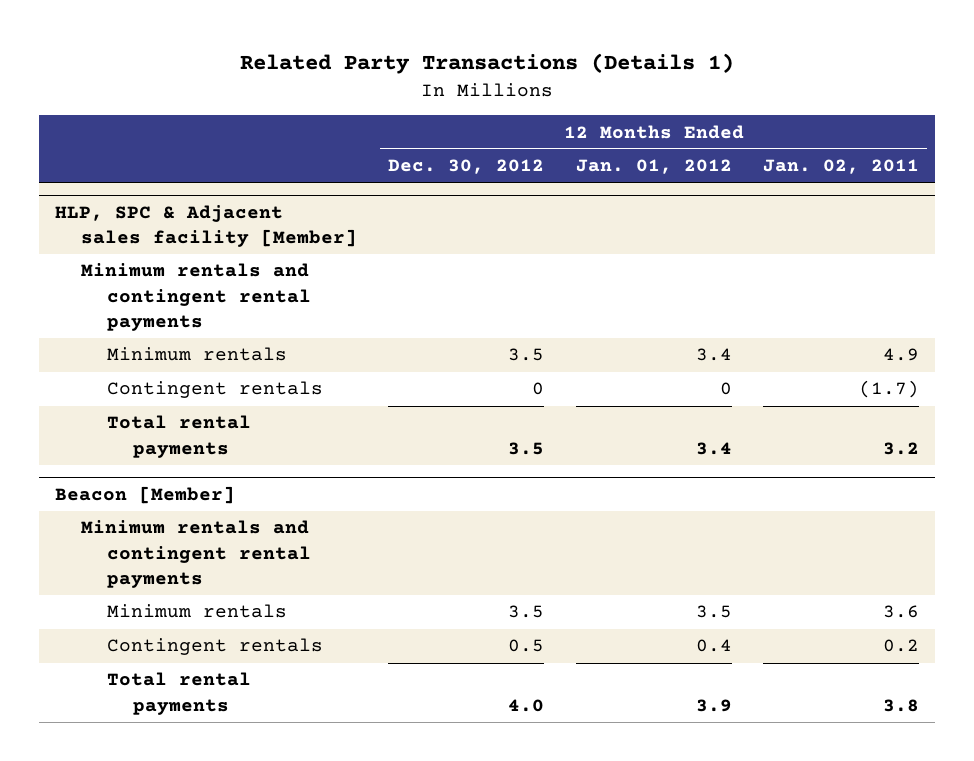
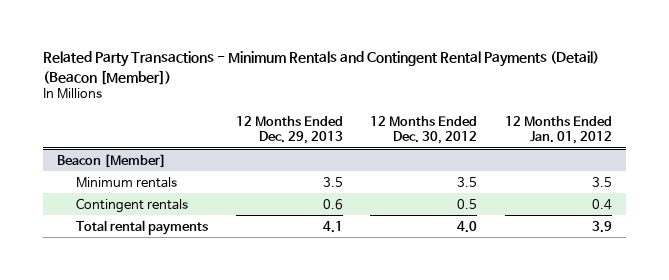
- Related Party Transactions (Details 1)
+ Related Party Transactions - Minimum Rentals and Contingent Rental Payments (Detail) (Beacon [Member])
- | 12 Months Ended Dec. 30, 2012 | 12 Months Ended Jan. 01, 2012 | 12 Months Ended Jan. 02, 2011
+ | 12 Months Ended Dec. 29, 2013 | 12 Months Ended Dec. 30, 2012 | 12 Months Ended Jan. 01, 2012
- HLP, SPC & Adjacent sales facility [Member]
- Minimum rentals and contingent rental payments
- Minimum rentals | 3.5 | 3.4 | 4.9
- Contingent rentals | 0 | 0 | (1.7)
- Total rental payments | 3.5 | 3.4 | 3.2
@ Beacon [Member]
- Minimum rentals and contingent rental payments

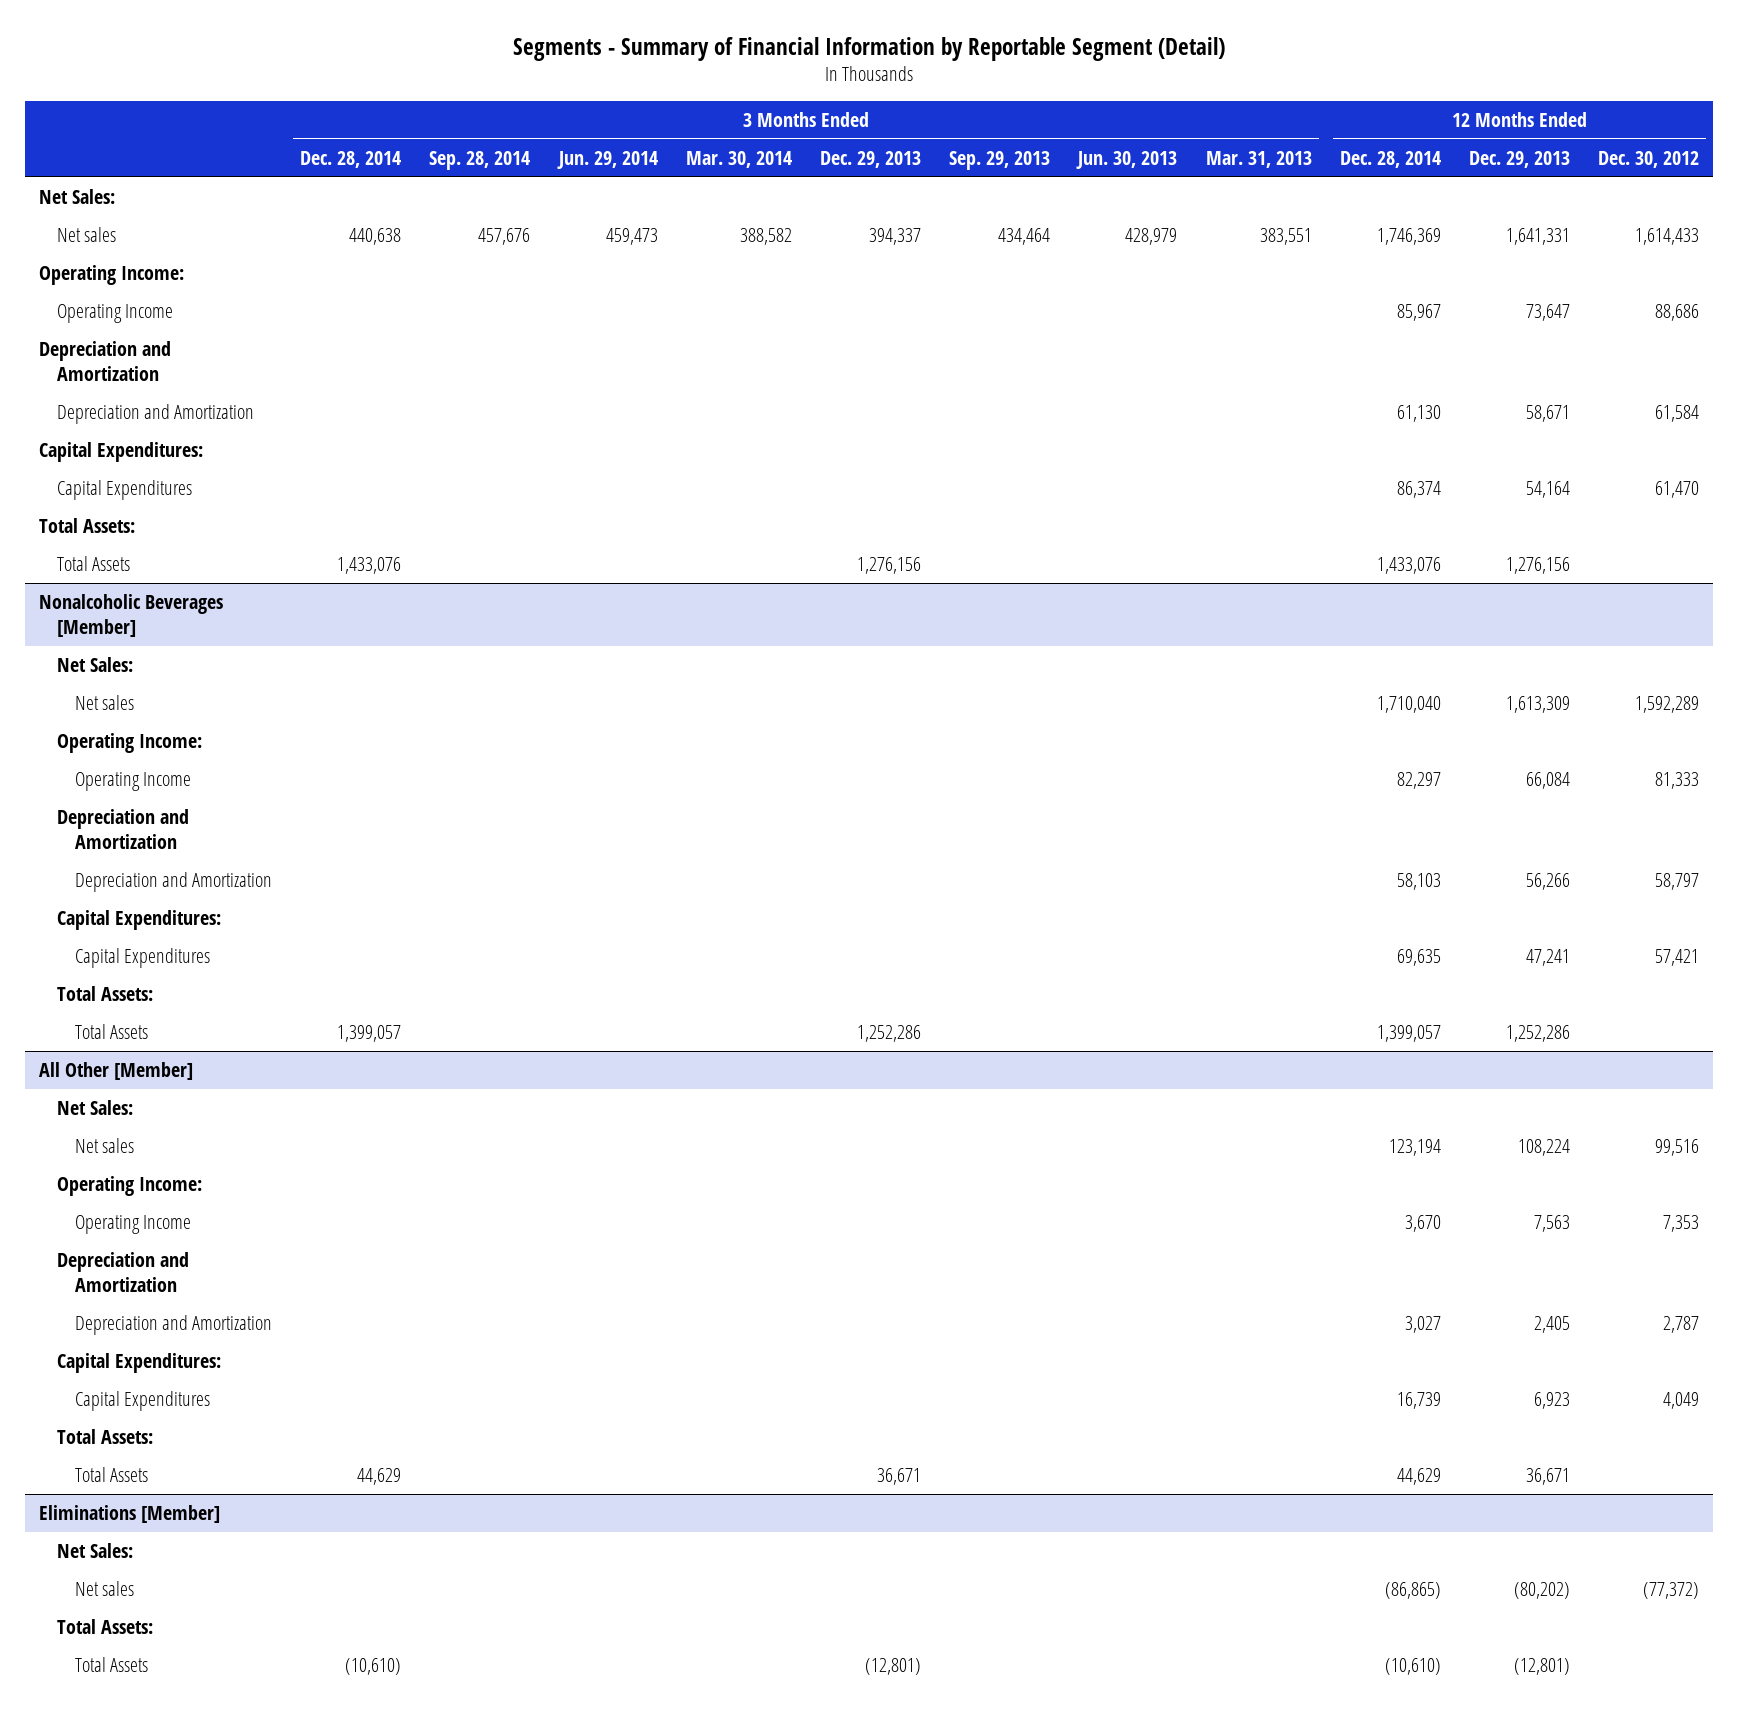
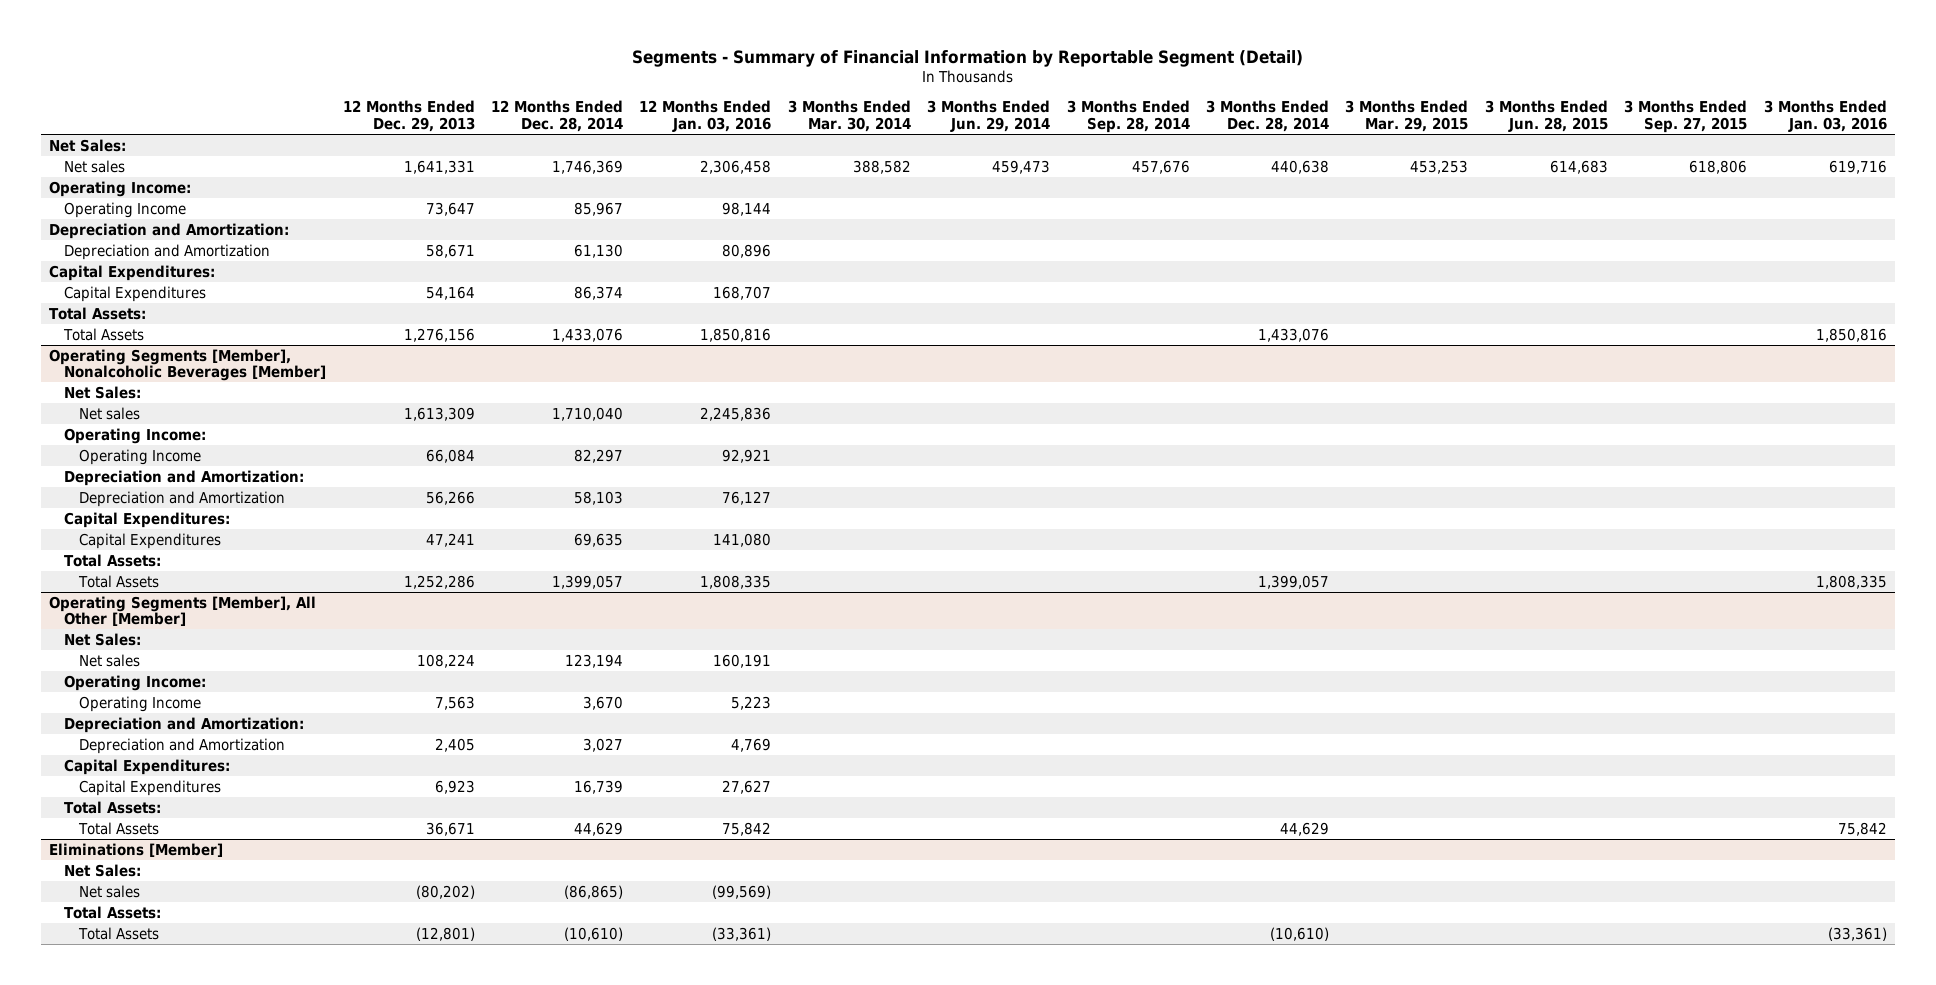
- | 3 Months Ended Dec. 28, 2014 | 3 Months Ended Sep. 28, 2014 | 3 Months Ended Jun. 29, 2014 | 3 Months Ended Mar. 30, 2014 | 3 Months Ended Dec. 29, 2013 | 3 Months Ended Sep. 29, 2013 | 3 Months Ended Jun. 30, 2013 | 3 Months Ended Mar. 31, 2013 | 12 Months Ended Dec. 28, 2014 | 12 Months Ended Dec. 29, 2013 | 12 Months Ended Dec. 30, 2012
+ | 12 Months Ended Dec. 29, 2013 | 12 Months Ended Dec. 28, 2014 | 12 Months Ended Jan. 03, 2016 | 3 Months Ended Mar. 30, 2014 | 3 Months Ended Jun. 29, 2014 | 3 Months Ended Sep. 28, 2014 | 3 Months Ended Dec. 28, 2014 | 3 Months Ended Mar. 29, 2015 | 3 Months Ended Jun. 28, 2015 | 3 Months Ended Sep. 27, 2015 | 3 Months Ended Jan. 03, 2016
- Depreciation and Amortization
+ Depreciation and Amortization:
- Nonalcoholic Beverages [Member]
+ Operating Segments [Member], Nonalcoholic Beverages [Member]
- Depreciation and Amortization
+ Depreciation and Amortization:
- All Other [Member]
+ Operating Segments [Member], All Other [Member]
- Depreciation and Amortization
+ Depreciation and Amortization:

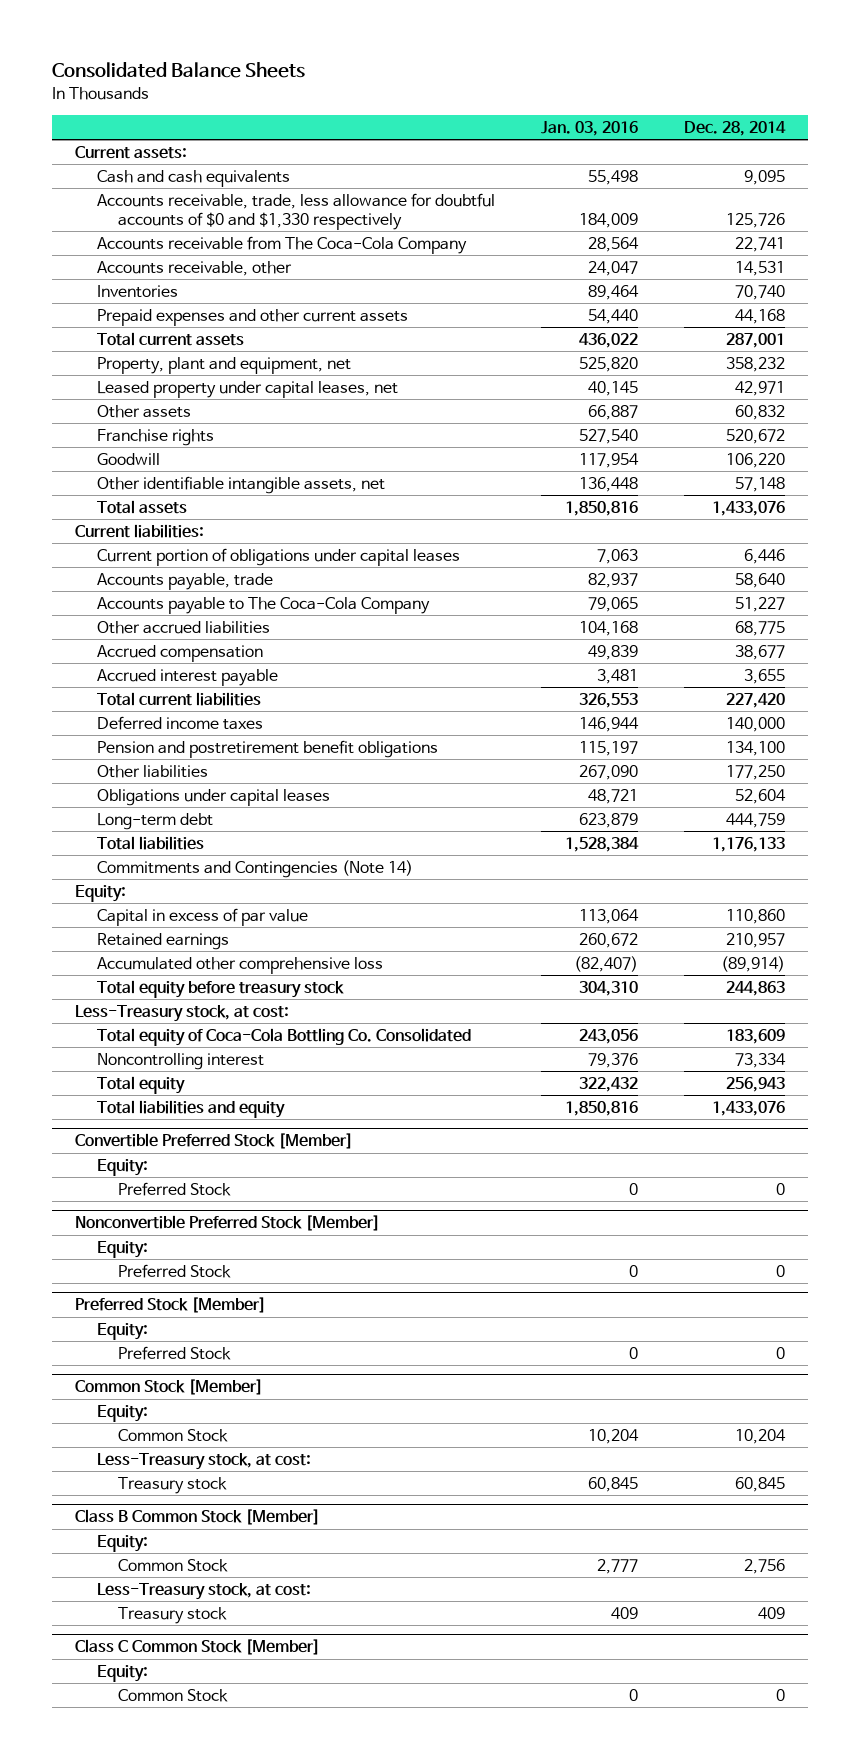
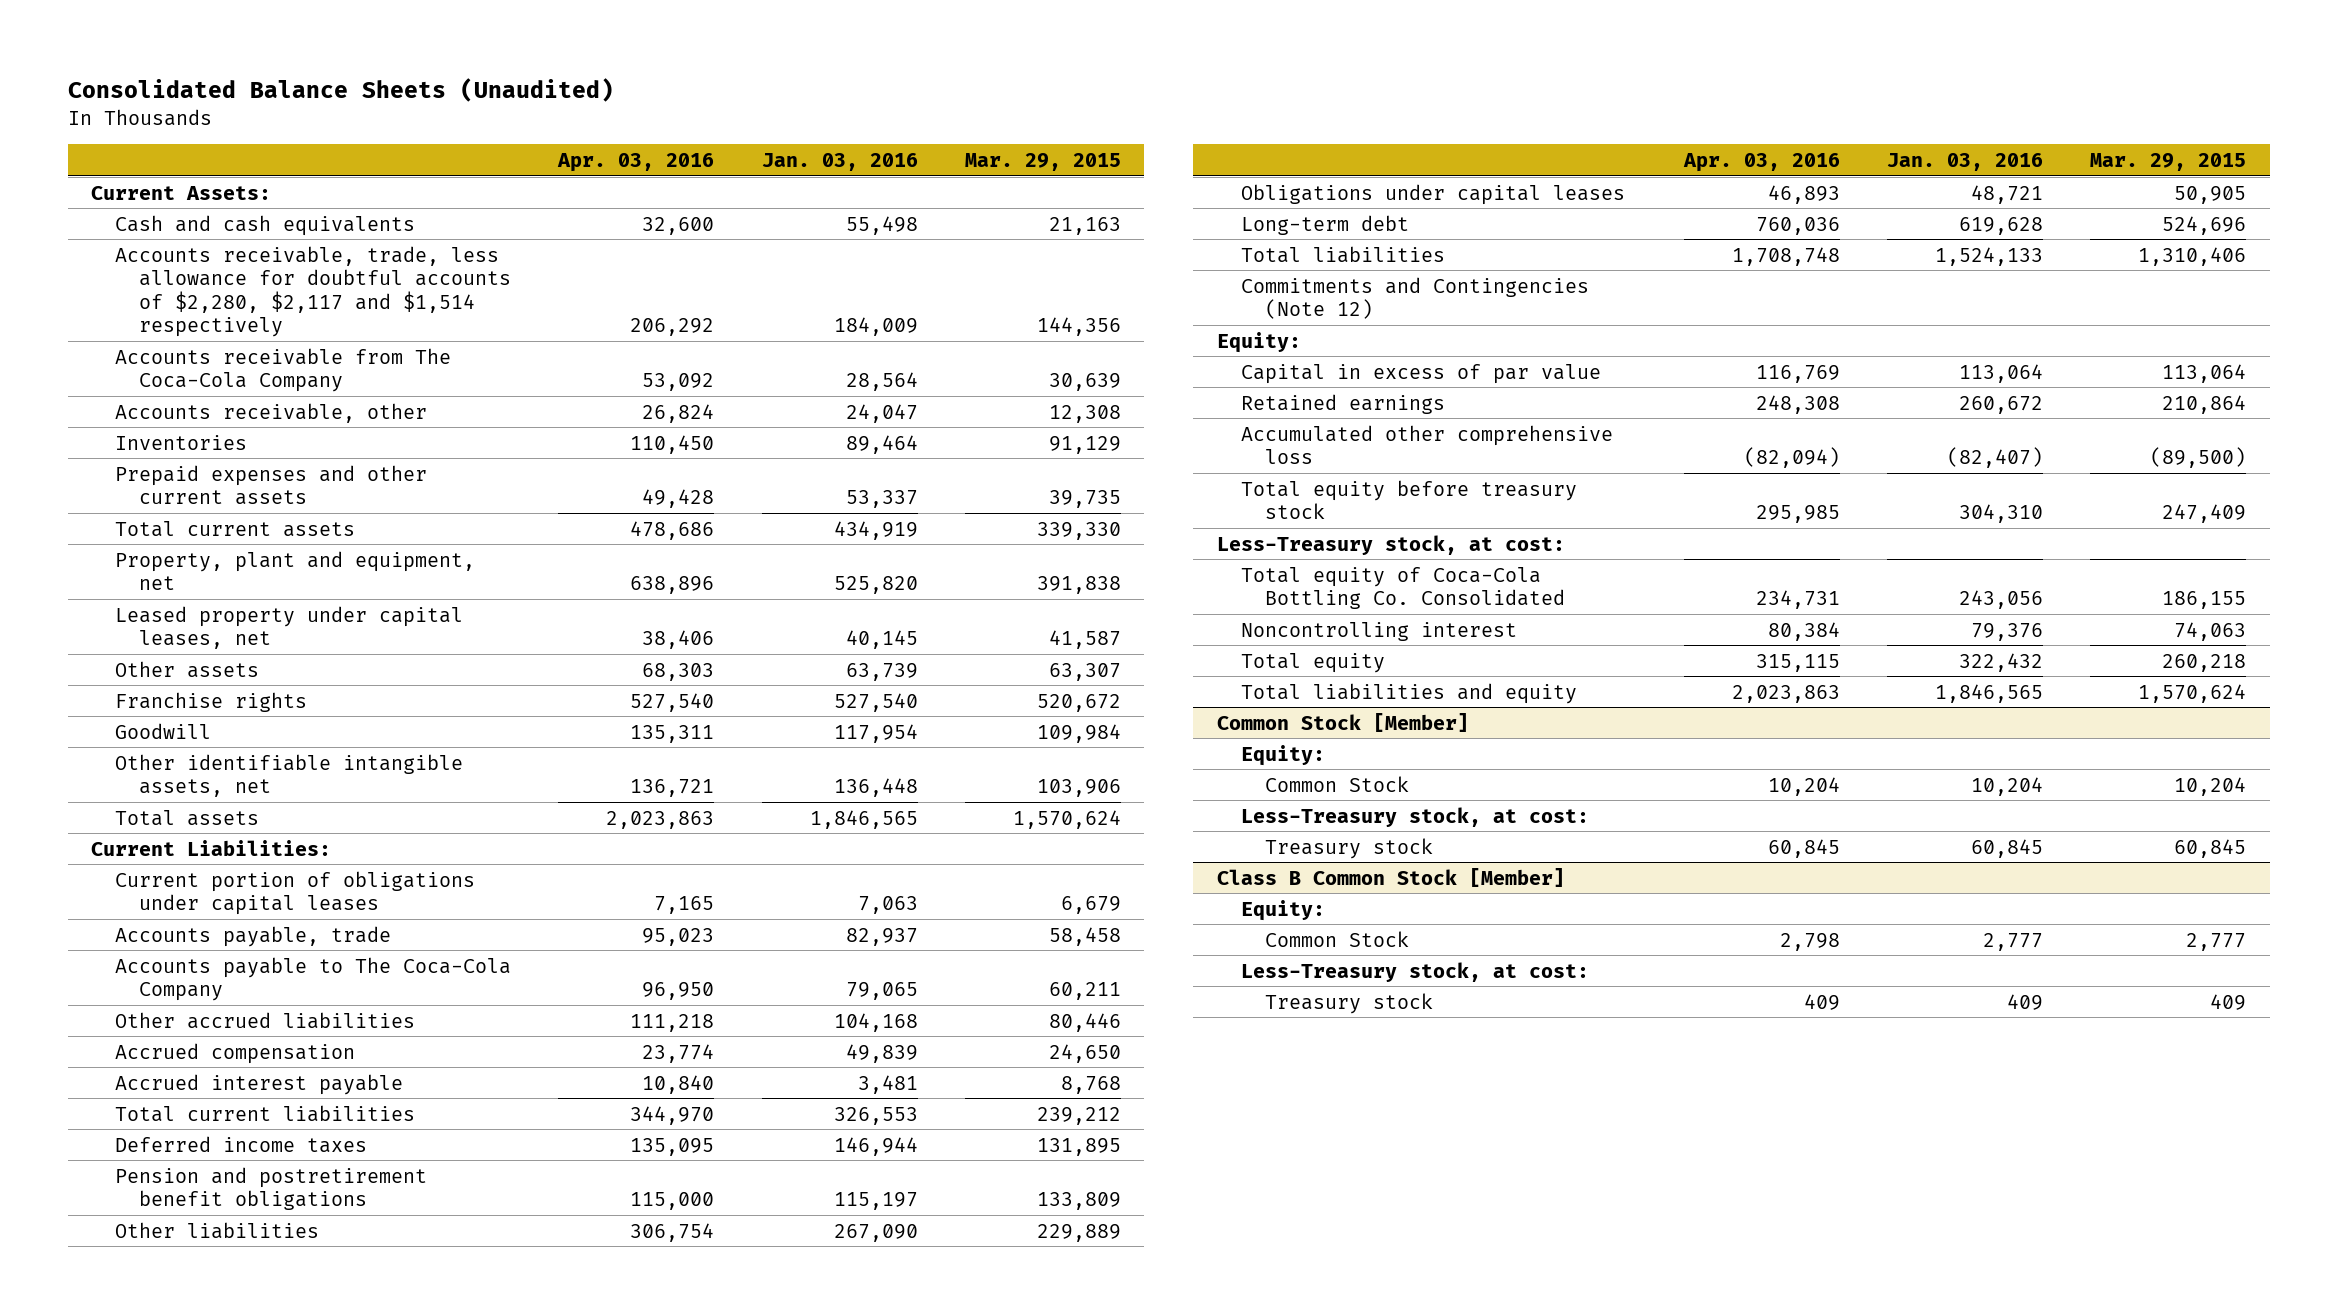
- Consolidated Balance Sheets
+ Consolidated Balance Sheets (Unaudited)
- | Jan. 03, 2016 | Dec. 28, 2014
+ | Apr. 03, 2016 | Jan. 03, 2016 | Mar. 29, 2015
- Current assets:
+ Current Assets:
- Accounts receivable, trade, less allowance for doubtful accounts of $0 and $1,330 respectively | 184,009 | 125,726
+ Accounts receivable, trade, less allowance for doubtful accounts of $2,280, $2,117 and $1,514 respectively | 206,292 | 184,009 | 144,356
- Prepaid expenses and other current assets | 54,440 | 44,168
- Total current assets | 436,022 | 287,001
+ Prepaid expenses and other current assets | 49,428 | 53,337 | 39,735
+ Total current assets | 478,686 | 434,919 | 339,330
- Other assets | 66,887 | 60,832
+ Other assets | 68,303 | 63,739 | 63,307
- Total assets | 1,850,816 | 1,433,076
- Current liabilities:
+ Total assets | 2,023,863 | 1,846,565 | 1,570,624
+ Current Liabilities:
- Long-term debt | 623,879 | 444,759
- Total liabilities | 1,528,384 | 1,176,133
- Commitments and Contingencies (Note 14)
+ Long-term debt | 760,036 | 619,628 | 524,696
+ Total liabilities | 1,708,748 | 1,524,133 | 1,310,406
+ Commitments and Contingencies (Note 12)
- Total liabilities and equity | 1,850,816 | 1,433,076
- Convertible Preferred Stock [Member]
- Equity:
- Preferred Stock | 0 | 0
- Nonconvertible Preferred Stock [Member]
- Equity:
- Preferred Stock | 0 | 0
- Preferred Stock [Member]
- Equity:
- Preferred Stock | 0 | 0
+ Total liabilities and equity | 2,023,863 | 1,846,565 | 1,570,624
- Class C Common Stock [Member]
- Equity:
- Common Stock | 0 | 0

